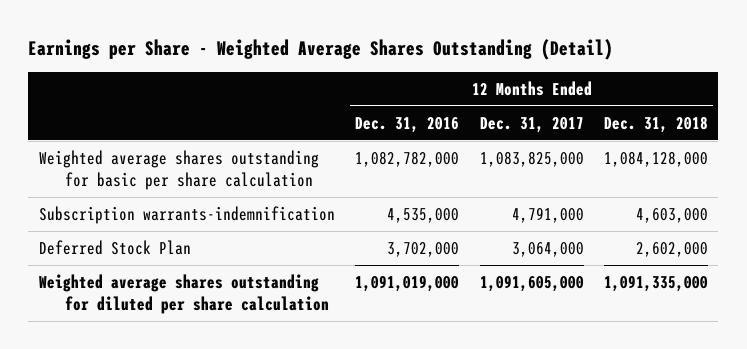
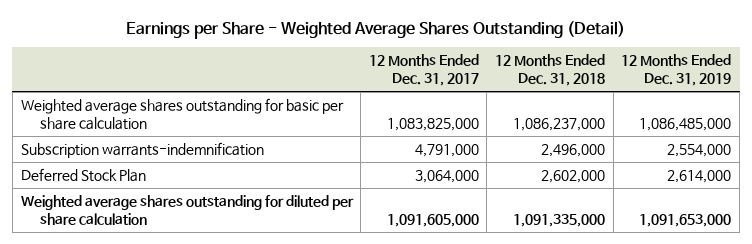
- | 12 Months Ended Dec. 31, 2016 | 12 Months Ended Dec. 31, 2017 | 12 Months Ended Dec. 31, 2018
+ | 12 Months Ended Dec. 31, 2017 | 12 Months Ended Dec. 31, 2018 | 12 Months Ended Dec. 31, 2019
- Weighted average shares outstanding for basic per share calculation | 1,082,782,000 | 1,083,825,000 | 1,084,128,000
- Subscription warrants-indemnification | 4,535,000 | 4,791,000 | 4,603,000
+ Weighted average shares outstanding for basic per share calculation | 1,083,825,000 | 1,086,237,000 | 1,086,485,000
+ Subscription warrants-indemnification | 4,791,000 | 2,496,000 | 2,554,000

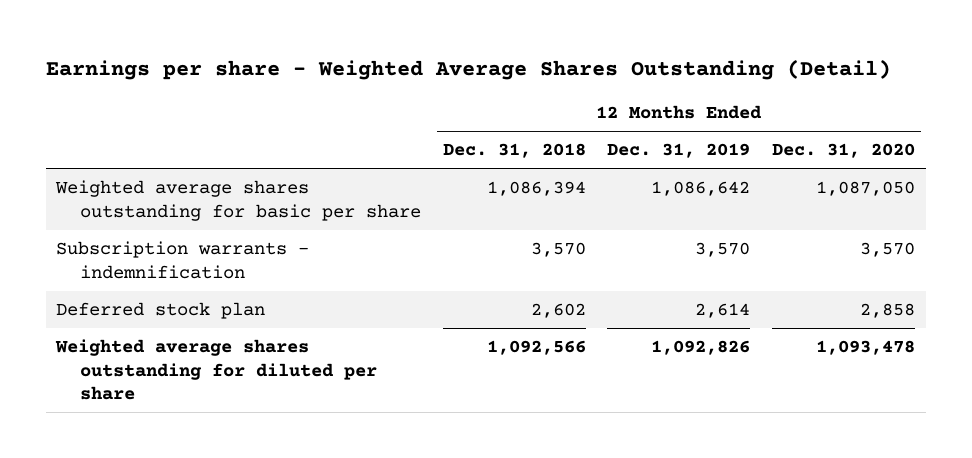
- Earnings per Share - Weighted Average Shares Outstanding (Detail)
+ Earnings per share - Weighted Average Shares Outstanding (Detail)
- | 12 Months Ended Dec. 31, 2017 | 12 Months Ended Dec. 31, 2018 | 12 Months Ended Dec. 31, 2019
+ | 12 Months Ended Dec. 31, 2018 | 12 Months Ended Dec. 31, 2019 | 12 Months Ended Dec. 31, 2020
- Weighted average shares outstanding for basic per share calculation | 1,083,825,000 | 1,086,237,000 | 1,086,485,000
- Subscription warrants-indemnification | 4,791,000 | 2,496,000 | 2,554,000
- Deferred Stock Plan | 3,064,000 | 2,602,000 | 2,614,000
- Weighted average shares outstanding for diluted per share calculation | 1,091,605,000 | 1,091,335,000 | 1,091,653,000
+ Weighted average shares outstanding for basic per share | 1,086,394 | 1,086,642 | 1,087,050
+ Subscription warrants - indemnification | 3,570 | 3,570 | 3,570
+ Deferred stock plan | 2,602 | 2,614 | 2,858
+ Weighted average shares outstanding for diluted per share | 1,092,566 | 1,092,826 | 1,093,478

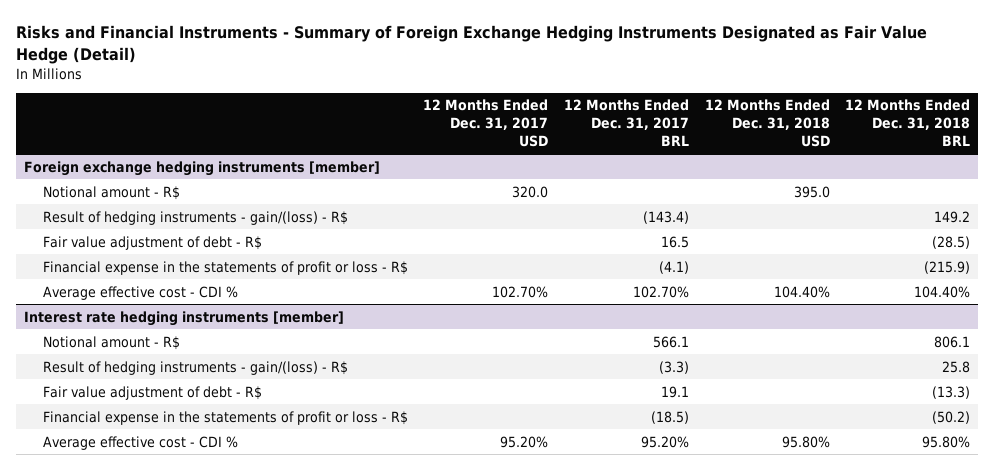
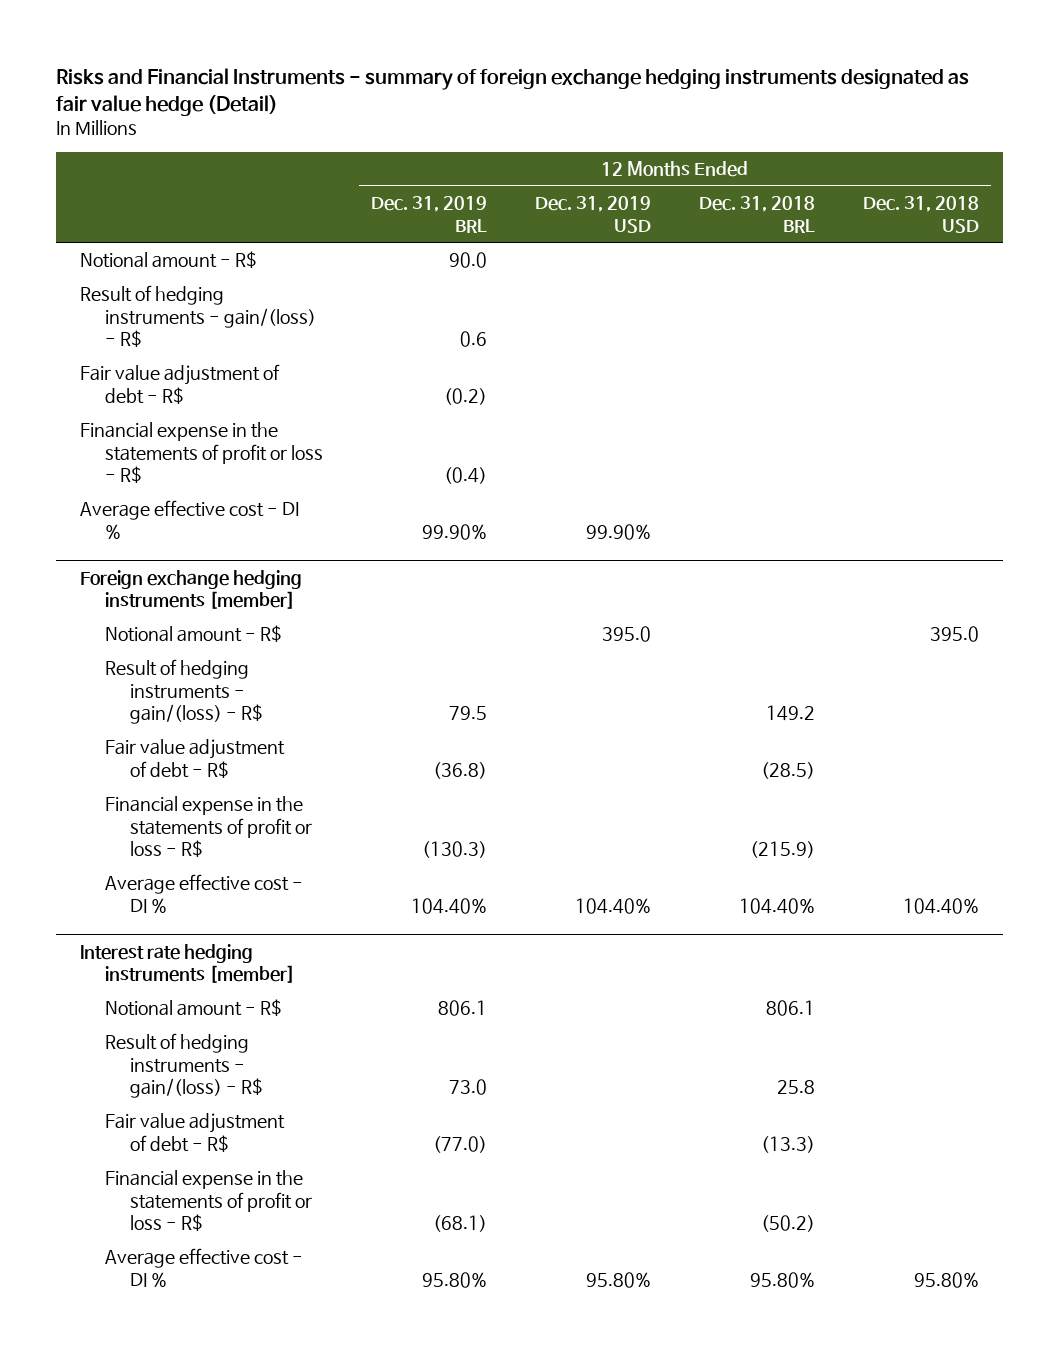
- Risks and Financial Instruments - Summary of Foreign Exchange Hedging Instruments Designated as Fair Value Hedge (Detail)
+ Risks and Financial Instruments - summary of foreign exchange hedging instruments designated as fair value hedge (Detail)
- | 12 Months Ended Dec. 31, 2017 USD | 12 Months Ended Dec. 31, 2017 BRL | 12 Months Ended Dec. 31, 2018 USD | 12 Months Ended Dec. 31, 2018 BRL
+ | 12 Months Ended Dec. 31, 2019 BRL | 12 Months Ended Dec. 31, 2019 USD | 12 Months Ended Dec. 31, 2018 BRL | 12 Months Ended Dec. 31, 2018 USD
+ Notional amount - R$ | 90.0 | | |
+ Result of hedging instruments - gain/(loss) - R$ | 0.6 | | |
+ Fair value adjustment of debt - R$ | (0.2) | | |
+ Financial expense in the statements of profit or loss - R$ | (0.4) | | |
+ Average effective cost - DI % | 99.90% | 99.90% | |
@ Foreign exchange hedging instruments [member]
- Average effective cost - CDI % | 102.70% | 102.70% | 104.40% | 104.40%
+ Average effective cost - DI % | 104.40% | 104.40% | 104.40% | 104.40%
@ Interest rate hedging instruments [member]
- Average effective cost - CDI % | 95.20% | 95.20% | 95.80% | 95.80%
+ Average effective cost - DI % | 95.80% | 95.80% | 95.80% | 95.80%

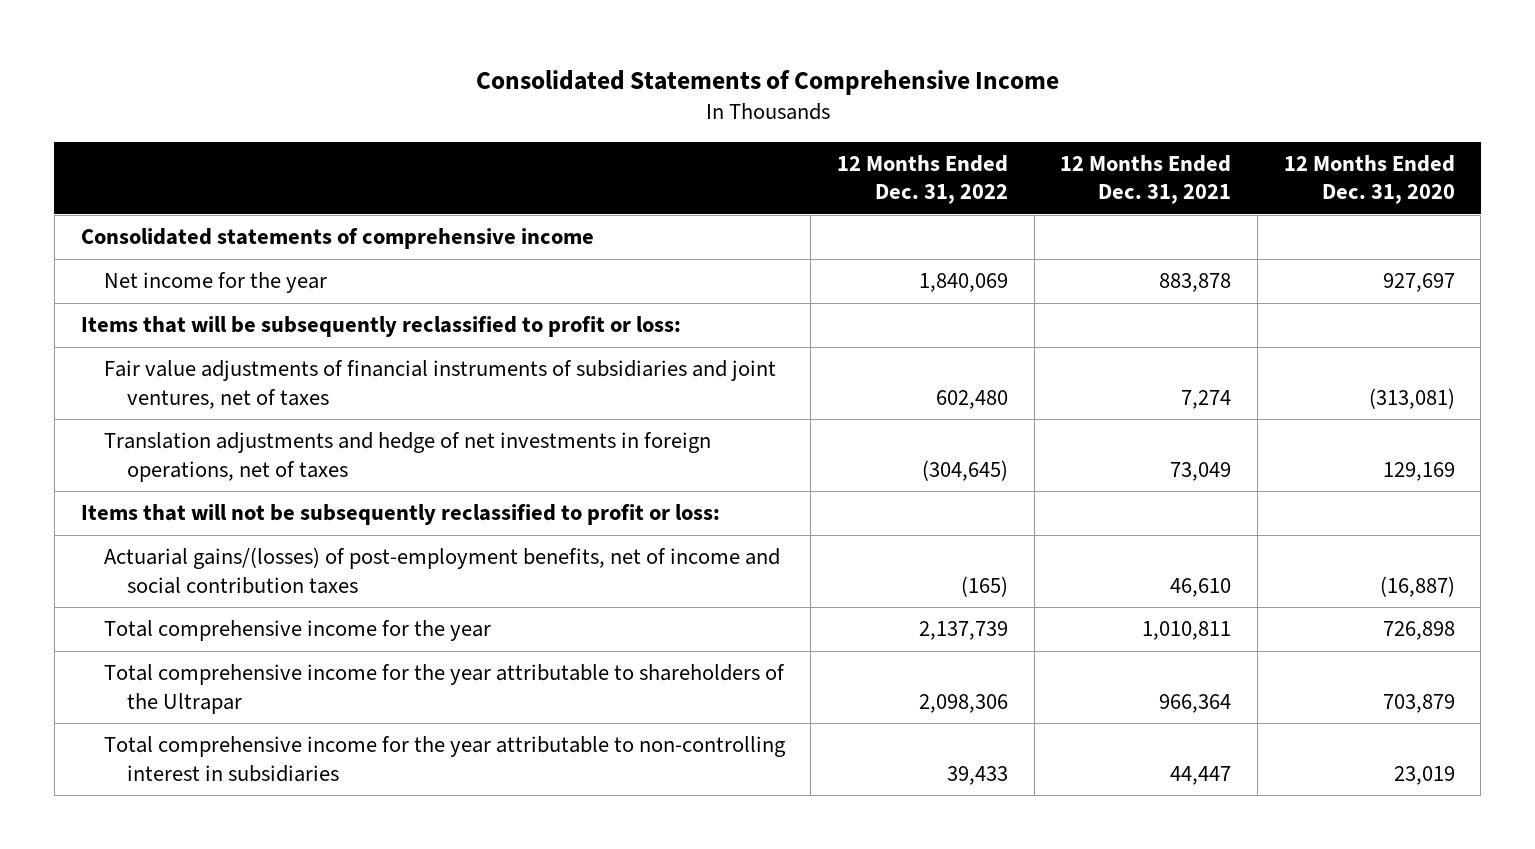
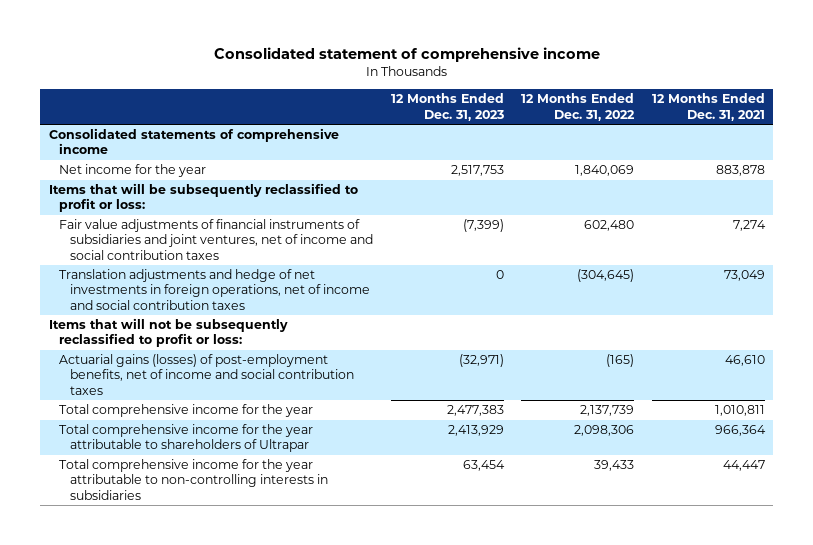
- Consolidated Statements of Comprehensive Income
+ Consolidated statement of comprehensive income
- | 12 Months Ended Dec. 31, 2022 | 12 Months Ended Dec. 31, 2021 | 12 Months Ended Dec. 31, 2020
+ | 12 Months Ended Dec. 31, 2023 | 12 Months Ended Dec. 31, 2022 | 12 Months Ended Dec. 31, 2021
- Fair value adjustments of financial instruments of subsidiaries and joint ventures, net of taxes | 602,480 | 7,274 | (313,081)
- Translation adjustments and hedge of net investments in foreign operations, net of taxes | (304,645) | 73,049 | 129,169
+ Fair value adjustments of financial instruments of subsidiaries and joint ventures, net of income and social contribution taxes | (7,399) | 602,480 | 7,274
+ Translation adjustments and hedge of net investments in foreign operations, net of income and social contribution taxes | 0 | (304,645) | 73,049
- Actuarial gains/(losses) of post-employment benefits, net of income and social contribution taxes | (165) | 46,610 | (16,887)
+ Actuarial gains (losses) of post-employment benefits, net of income and social contribution taxes | (32,971) | (165) | 46,610
- Total comprehensive income for the year attributable to shareholders of the Ultrapar | 2,098,306 | 966,364 | 703,879
- Total comprehensive income for the year attributable to non-controlling interest in subsidiaries | 39,433 | 44,447 | 23,019
+ Total comprehensive income for the year attributable to shareholders of Ultrapar | 2,413,929 | 2,098,306 | 966,364
+ Total comprehensive income for the year attributable to non-controlling interests in subsidiaries | 63,454 | 39,433 | 44,447

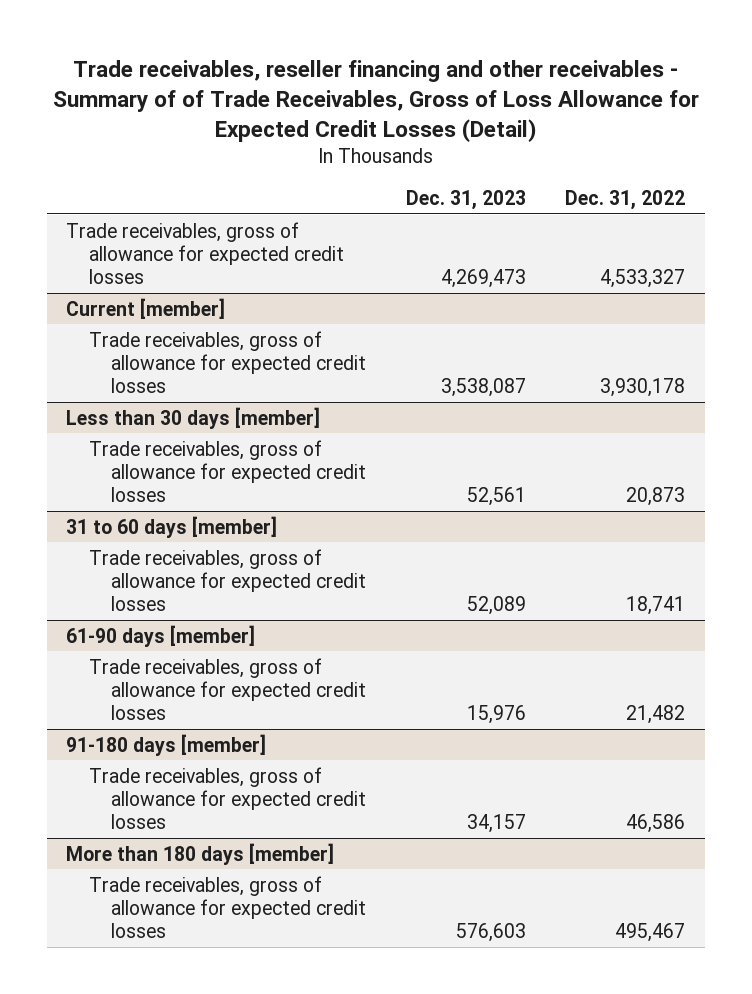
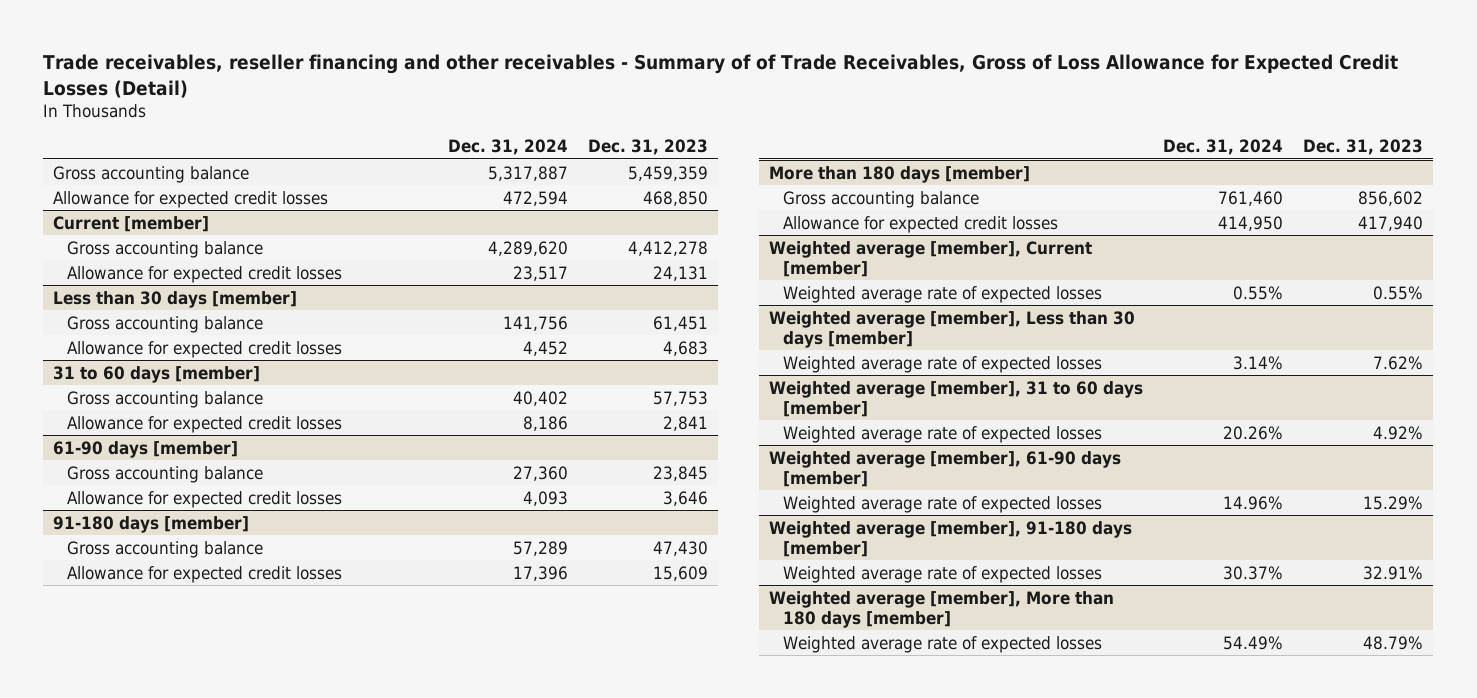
- | Dec. 31, 2023 | Dec. 31, 2022
+ | Dec. 31, 2024 | Dec. 31, 2023
- Trade receivables, gross of allowance for expected credit losses | 4,269,473 | 4,533,327
+ Gross accounting balance | 5,317,887 | 5,459,359
+ Allowance for expected credit losses | 472,594 | 468,850
@ Current [member]
- Trade receivables, gross of allowance for expected credit losses | 3,538,087 | 3,930,178
+ Gross accounting balance | 4,289,620 | 4,412,278
+ Allowance for expected credit losses | 23,517 | 24,131
@ Less than 30 days [member]
- Trade receivables, gross of allowance for expected credit losses | 52,561 | 20,873
+ Gross accounting balance | 141,756 | 61,451
+ Allowance for expected credit losses | 4,452 | 4,683
@ 31 to 60 days [member]
- Trade receivables, gross of allowance for expected credit losses | 52,089 | 18,741
+ Gross accounting balance | 40,402 | 57,753
+ Allowance for expected credit losses | 8,186 | 2,841
@ 61-90 days [member]
- Trade receivables, gross of allowance for expected credit losses | 15,976 | 21,482
+ Gross accounting balance | 27,360 | 23,845
+ Allowance for expected credit losses | 4,093 | 3,646
@ 91-180 days [member]
- Trade receivables, gross of allowance for expected credit losses | 34,157 | 46,586
+ Gross accounting balance | 57,289 | 47,430
+ Allowance for expected credit losses | 17,396 | 15,609
@ More than 180 days [member]
- Trade receivables, gross of allowance for expected credit losses | 576,603 | 495,467
+ Gross accounting balance | 761,460 | 856,602
+ Allowance for expected credit losses | 414,950 | 417,940
+ Weighted average [member], Current [member]
+ Weighted average rate of expected losses | 0.55% | 0.55%
+ Weighted average [member], Less than 30 days [member]
+ Weighted average rate of expected losses | 3.14% | 7.62%
+ Weighted average [member], 31 to 60 days [member]
+ Weighted average rate of expected losses | 20.26% | 4.92%
+ Weighted average [member], 61-90 days [member]
+ Weighted average rate of expected losses | 14.96% | 15.29%
+ Weighted average [member], 91-180 days [member]
+ Weighted average rate of expected losses | 30.37% | 32.91%
+ Weighted average [member], More than 180 days [member]
+ Weighted average rate of expected losses | 54.49% | 48.79%

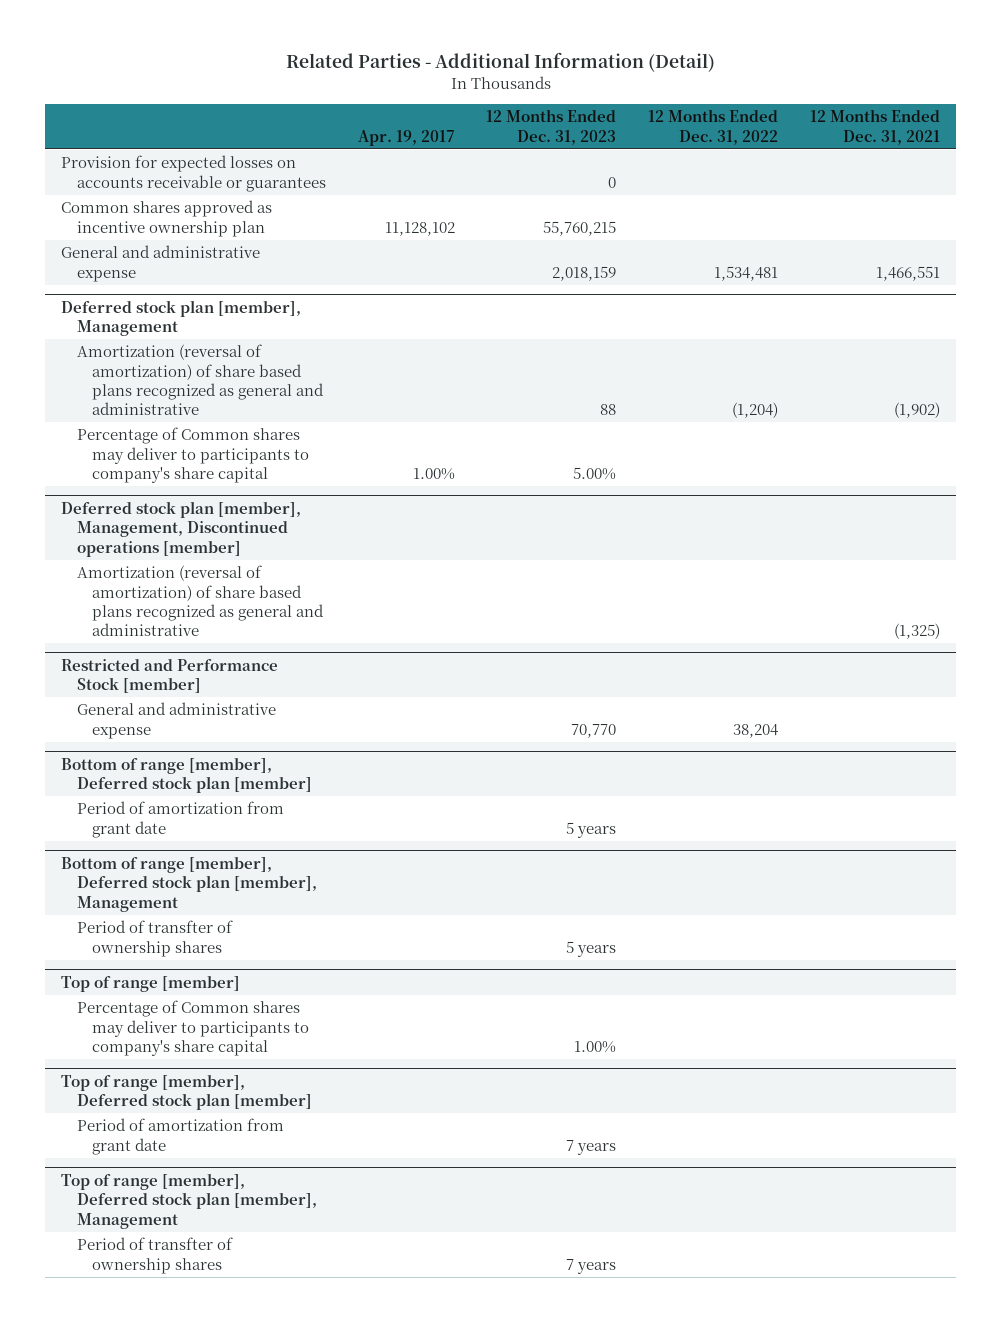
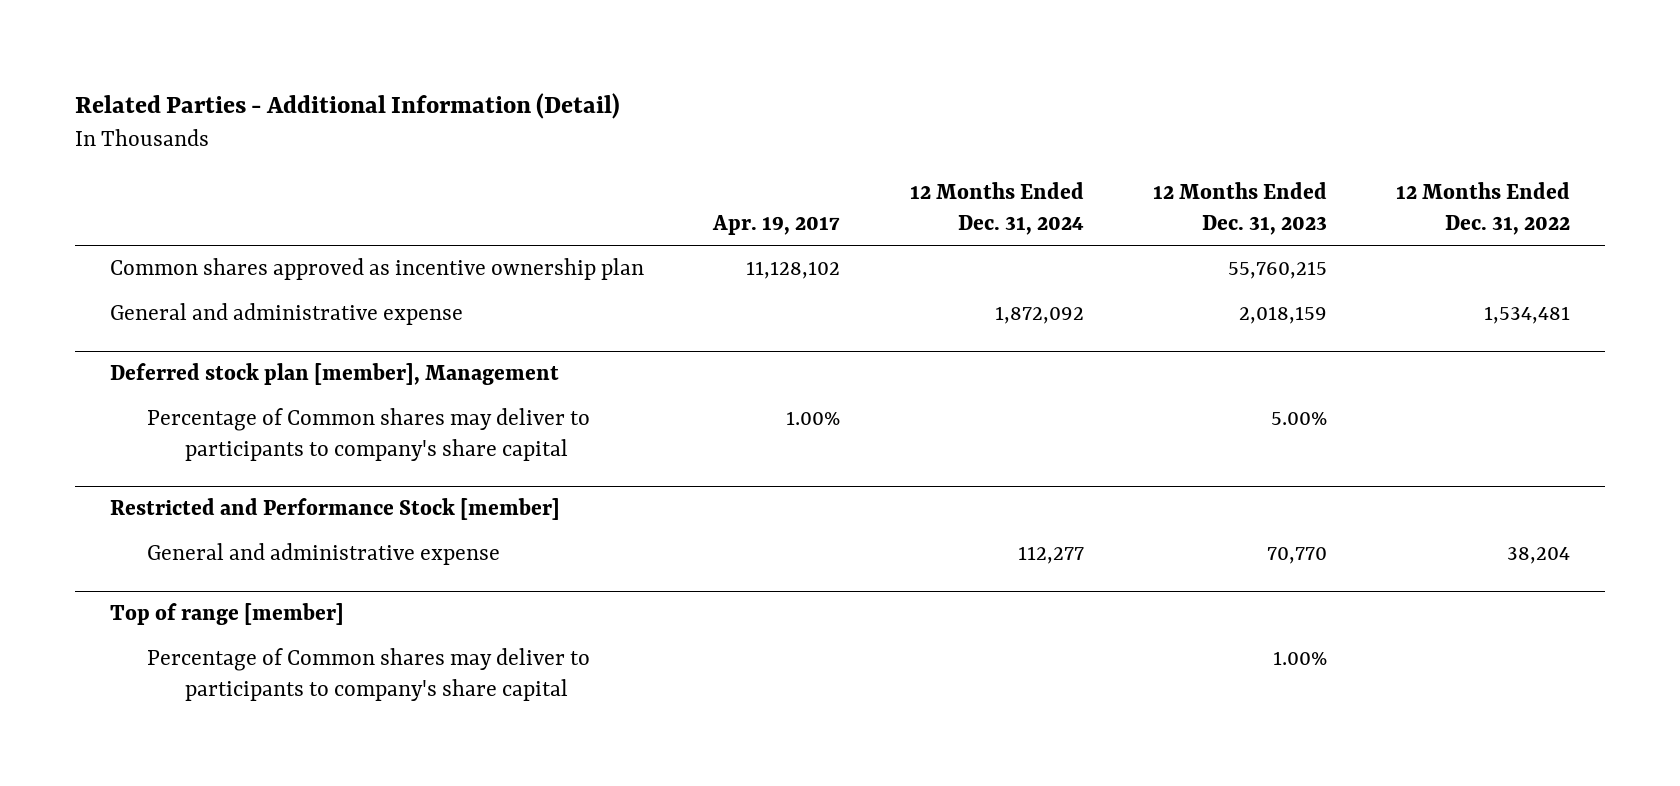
- | Apr. 19, 2017 | 12 Months Ended Dec. 31, 2023 | 12 Months Ended Dec. 31, 2022 | 12 Months Ended Dec. 31, 2021
+ | Apr. 19, 2017 | 12 Months Ended Dec. 31, 2024 | 12 Months Ended Dec. 31, 2023 | 12 Months Ended Dec. 31, 2022
- Provision for expected losses on accounts receivable or guarantees | | 0 | |
@ Deferred stock plan [member], Management
- Amortization (reversal of amortization) of share based plans recognized as general and administrative | | 88 | (1,204) | (1,902)
- Deferred stock plan [member], Management, Discontinued operations [member]
- Amortization (reversal of amortization) of share based plans recognized as general and administrative | | | | (1,325)
- Bottom of range [member], Deferred stock plan [member]
- Period of amortization from grant date | | 5 years | |
- Bottom of range [member], Deferred stock plan [member], Management
- Period of transfter of ownership shares | | 5 years | |
- Top of range [member], Deferred stock plan [member]
- Period of amortization from grant date | | 7 years | |
- Top of range [member], Deferred stock plan [member], Management
- Period of transfter of ownership shares | | 7 years | |

